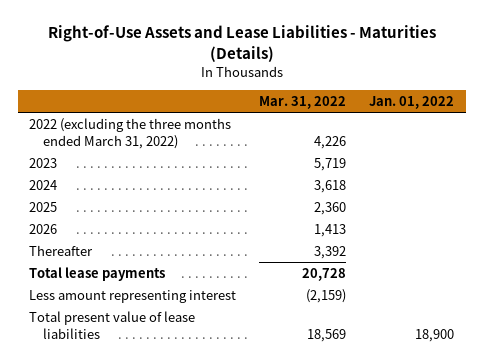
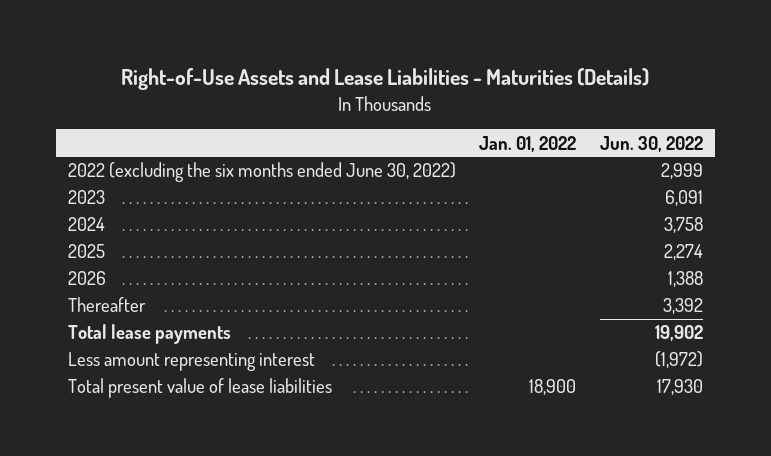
- | Mar. 31, 2022 | Jan. 01, 2022
+ | Jan. 01, 2022 | Jun. 30, 2022
- 2022 (excluding the three months ended March 31, 2022) | 4,226 |
+ 2022 (excluding the six months ended June 30, 2022) | | 2,999

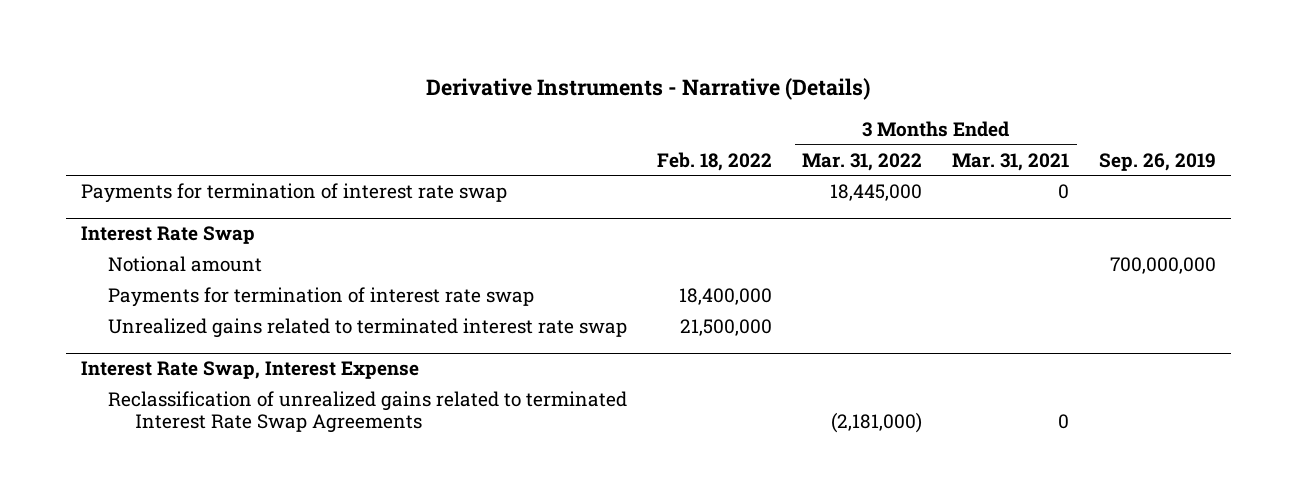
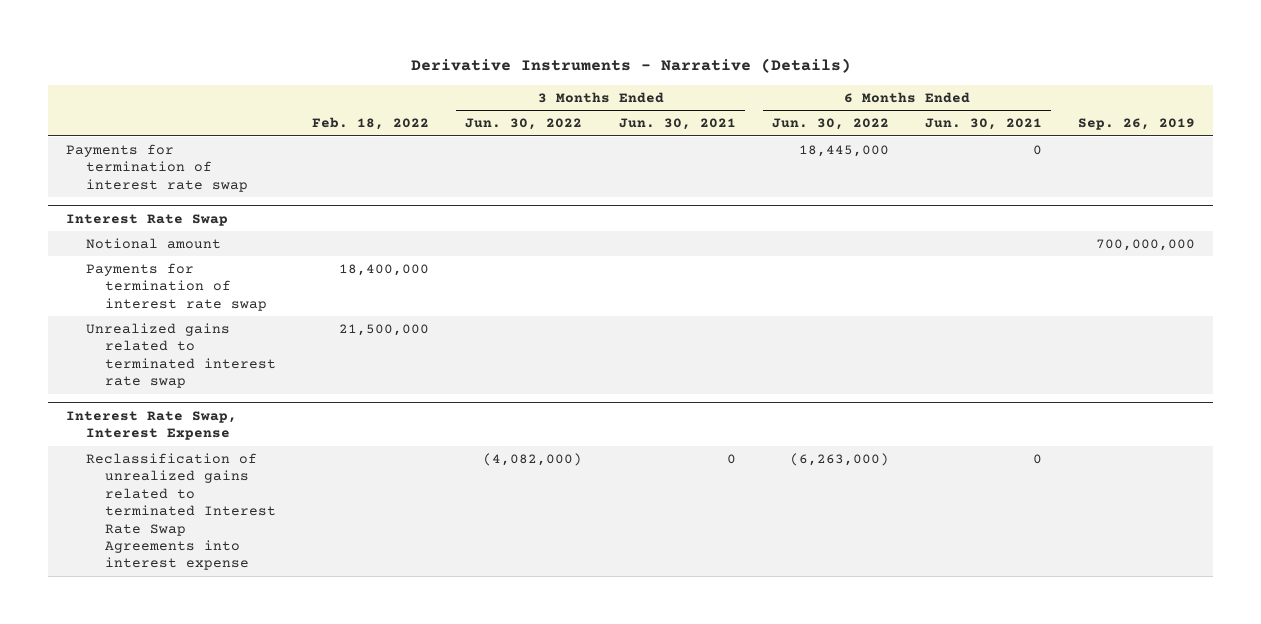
- | Feb. 18, 2022 | 3 Months Ended Mar. 31, 2022 | 3 Months Ended Mar. 31, 2021 | Sep. 26, 2019
+ | Feb. 18, 2022 | 3 Months Ended Jun. 30, 2022 | 3 Months Ended Jun. 30, 2021 | 6 Months Ended Jun. 30, 2022 | 6 Months Ended Jun. 30, 2021 | Sep. 26, 2019
@ Interest Rate Swap, Interest Expense
- Reclassification of unrealized gains related to terminated Interest Rate Swap Agreements | | (2,181,000) | 0 |
+ Reclassification of unrealized gains related to terminated Interest Rate Swap Agreements into interest expense | | (4,082,000) | 0 | (6,263,000) | 0 |

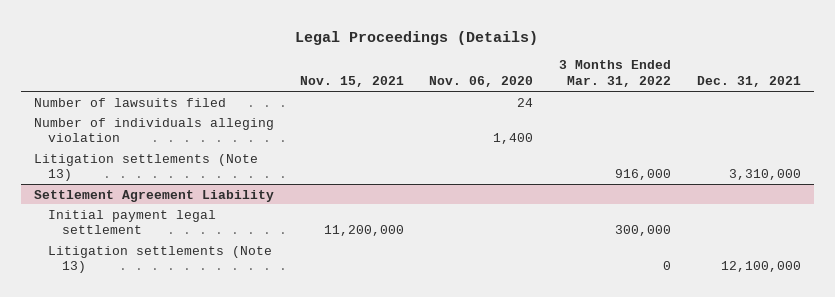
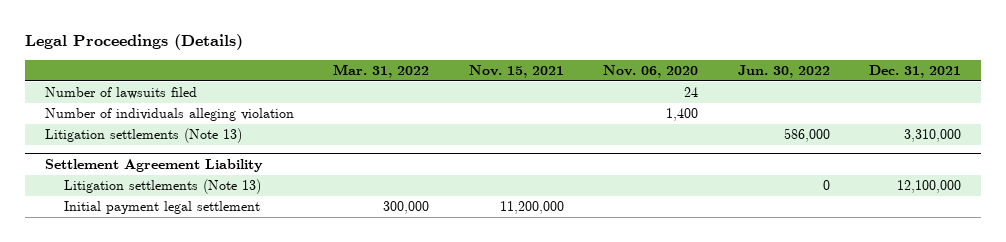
- | Nov. 15, 2021 | Nov. 06, 2020 | 3 Months Ended Mar. 31, 2022 | Dec. 31, 2021
+ | Mar. 31, 2022 | Nov. 15, 2021 | Nov. 06, 2020 | Jun. 30, 2022 | Dec. 31, 2021
@ Settlement Agreement Liability
moved down: Initial payment legal settlement | 300,000 | 11,200,000 | | |

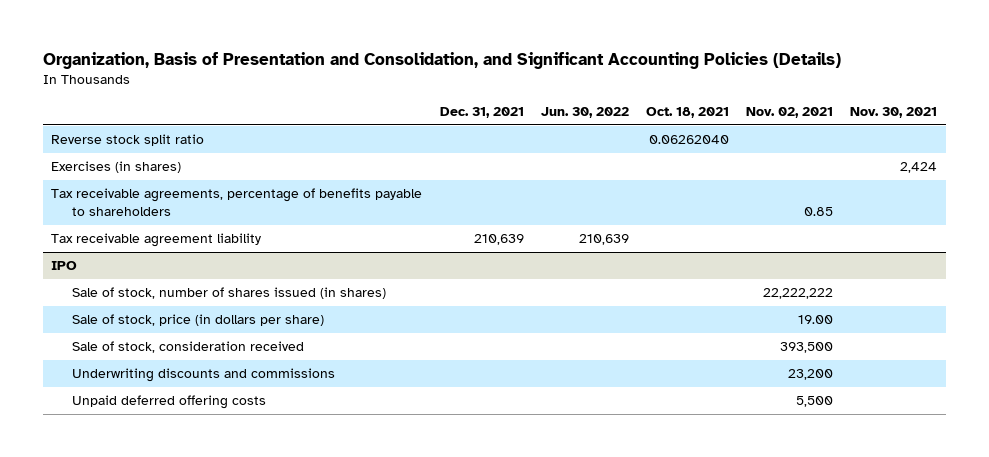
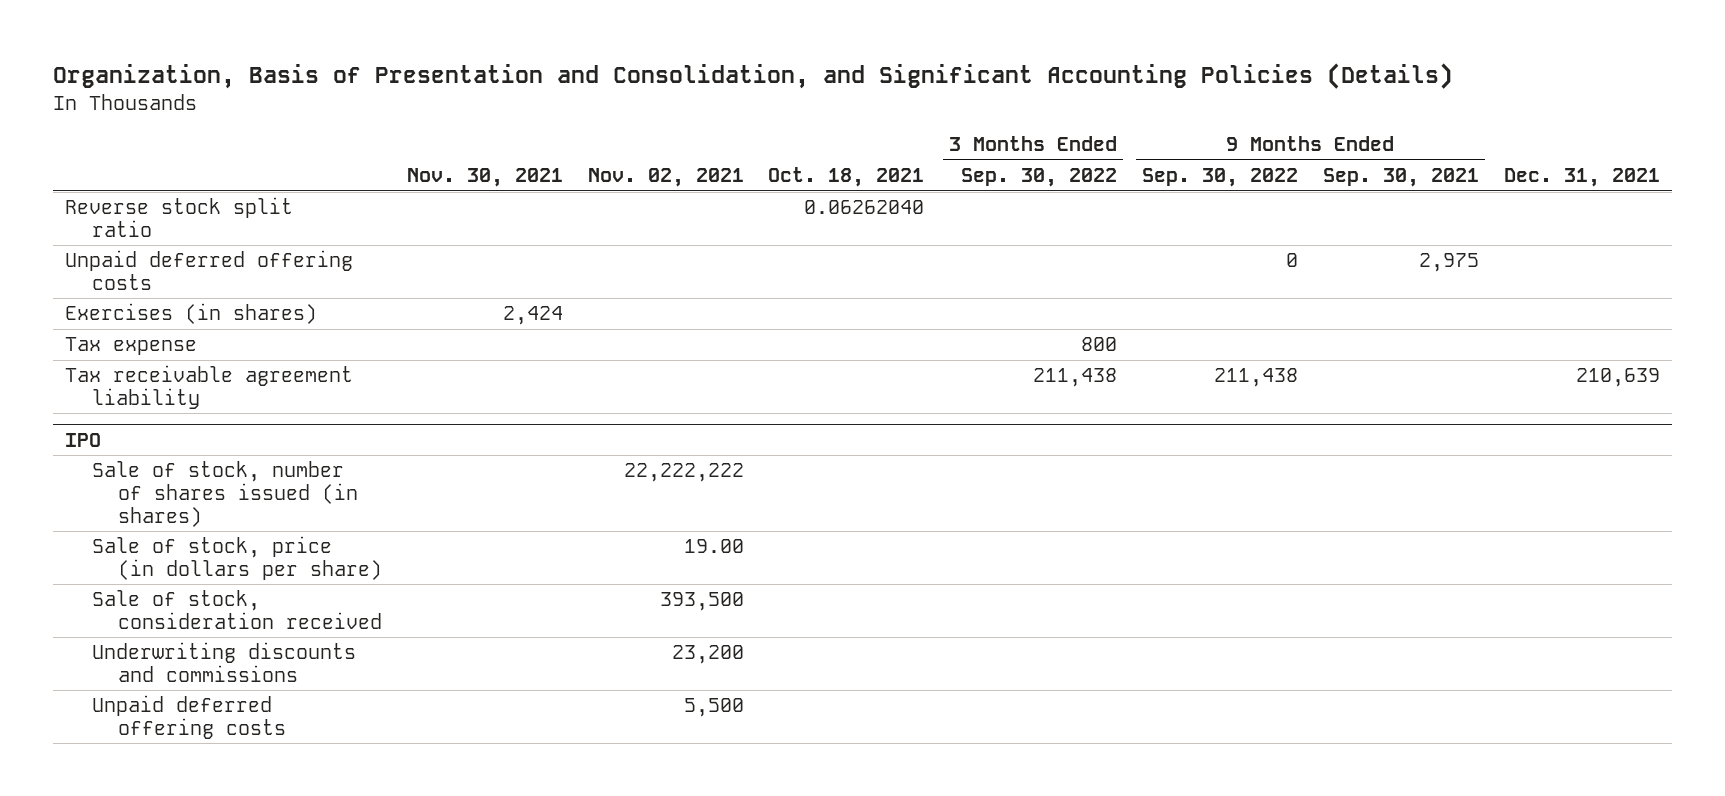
- | Dec. 31, 2021 | Jun. 30, 2022 | Oct. 18, 2021 | Nov. 02, 2021 | Nov. 30, 2021
+ | Nov. 30, 2021 | Nov. 02, 2021 | Oct. 18, 2021 | 3 Months Ended Sep. 30, 2022 | 9 Months Ended Sep. 30, 2022 | 9 Months Ended Sep. 30, 2021 | Dec. 31, 2021
+ Unpaid deferred offering costs | | | | | 0 | 2,975 |
- Tax receivable agreements, percentage of benefits payable to shareholders | | | | 0.85 |
+ Tax expense | | | | 800 | | |

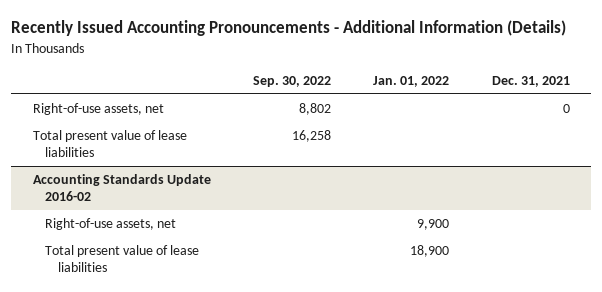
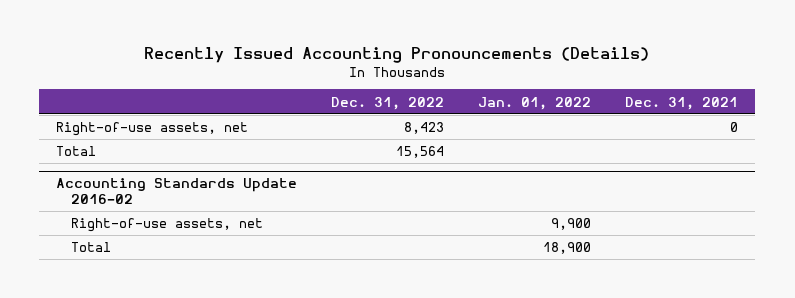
- Recently Issued Accounting Pronouncements - Additional Information (Details)
+ Recently Issued Accounting Pronouncements (Details)
- | Sep. 30, 2022 | Jan. 01, 2022 | Dec. 31, 2021
+ | Dec. 31, 2022 | Jan. 01, 2022 | Dec. 31, 2021
- Total present value of lease liabilities | 16,258 | |
+ Total | 15,564 | |
@ Accounting Standards Update 2016-02
- Total present value of lease liabilities | | 18,900 |
+ Total | | 18,900 |

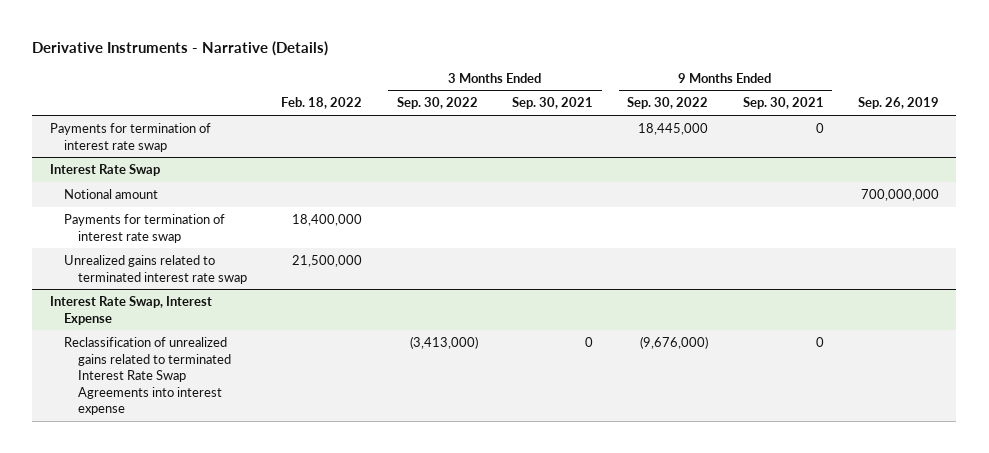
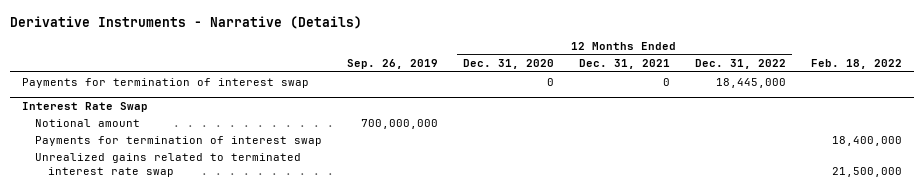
- | Feb. 18, 2022 | 3 Months Ended Sep. 30, 2022 | 3 Months Ended Sep. 30, 2021 | 9 Months Ended Sep. 30, 2022 | 9 Months Ended Sep. 30, 2021 | Sep. 26, 2019
+ | Sep. 26, 2019 | 12 Months Ended Dec. 31, 2020 | 12 Months Ended Dec. 31, 2021 | 12 Months Ended Dec. 31, 2022 | Feb. 18, 2022
- Payments for termination of interest rate swap | | | | 18,445,000 | 0 |
+ Payments for termination of interest swap | | 0 | 0 | 18,445,000 |
@ Interest Rate Swap
- Payments for termination of interest rate swap | 18,400,000 | | | | |
+ Payments for termination of interest swap | | | | | 18,400,000
- Interest Rate Swap, Interest Expense
- Reclassification of unrealized gains related to terminated Interest Rate Swap Agreements into interest expense | | (3,413,000) | 0 | (9,676,000) | 0 |

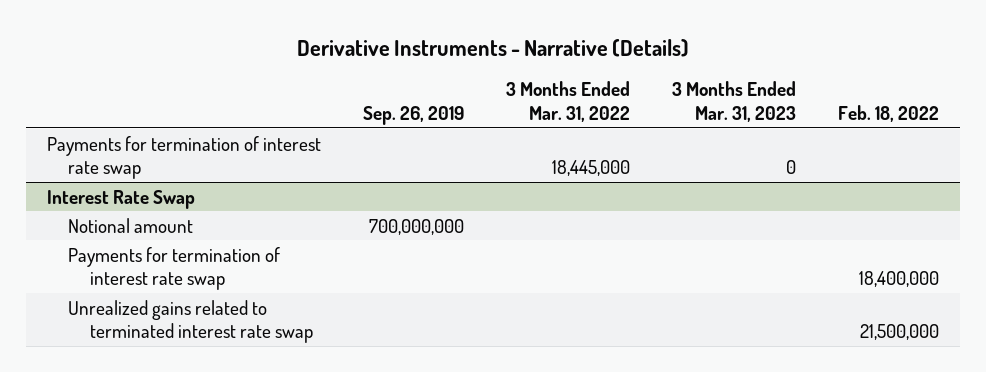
- | Sep. 26, 2019 | 12 Months Ended Dec. 31, 2020 | 12 Months Ended Dec. 31, 2021 | 12 Months Ended Dec. 31, 2022 | Feb. 18, 2022
+ | Sep. 26, 2019 | 3 Months Ended Mar. 31, 2022 | 3 Months Ended Mar. 31, 2023 | Feb. 18, 2022
- Payments for termination of interest swap | | 0 | 0 | 18,445,000 |
+ Payments for termination of interest rate swap | | 18,445,000 | 0 |
@ Interest Rate Swap
- Payments for termination of interest swap | | | | | 18,400,000
+ Payments for termination of interest rate swap | | | | 18,400,000

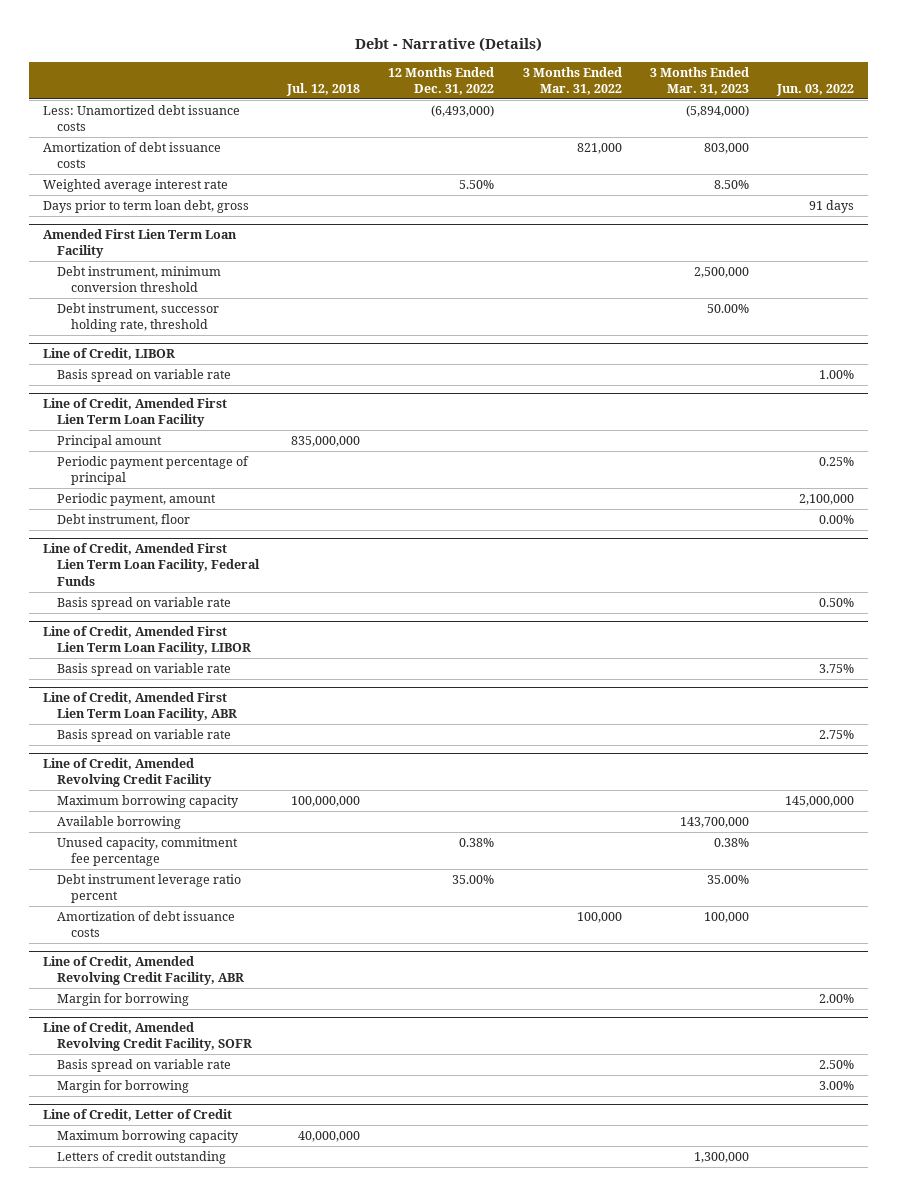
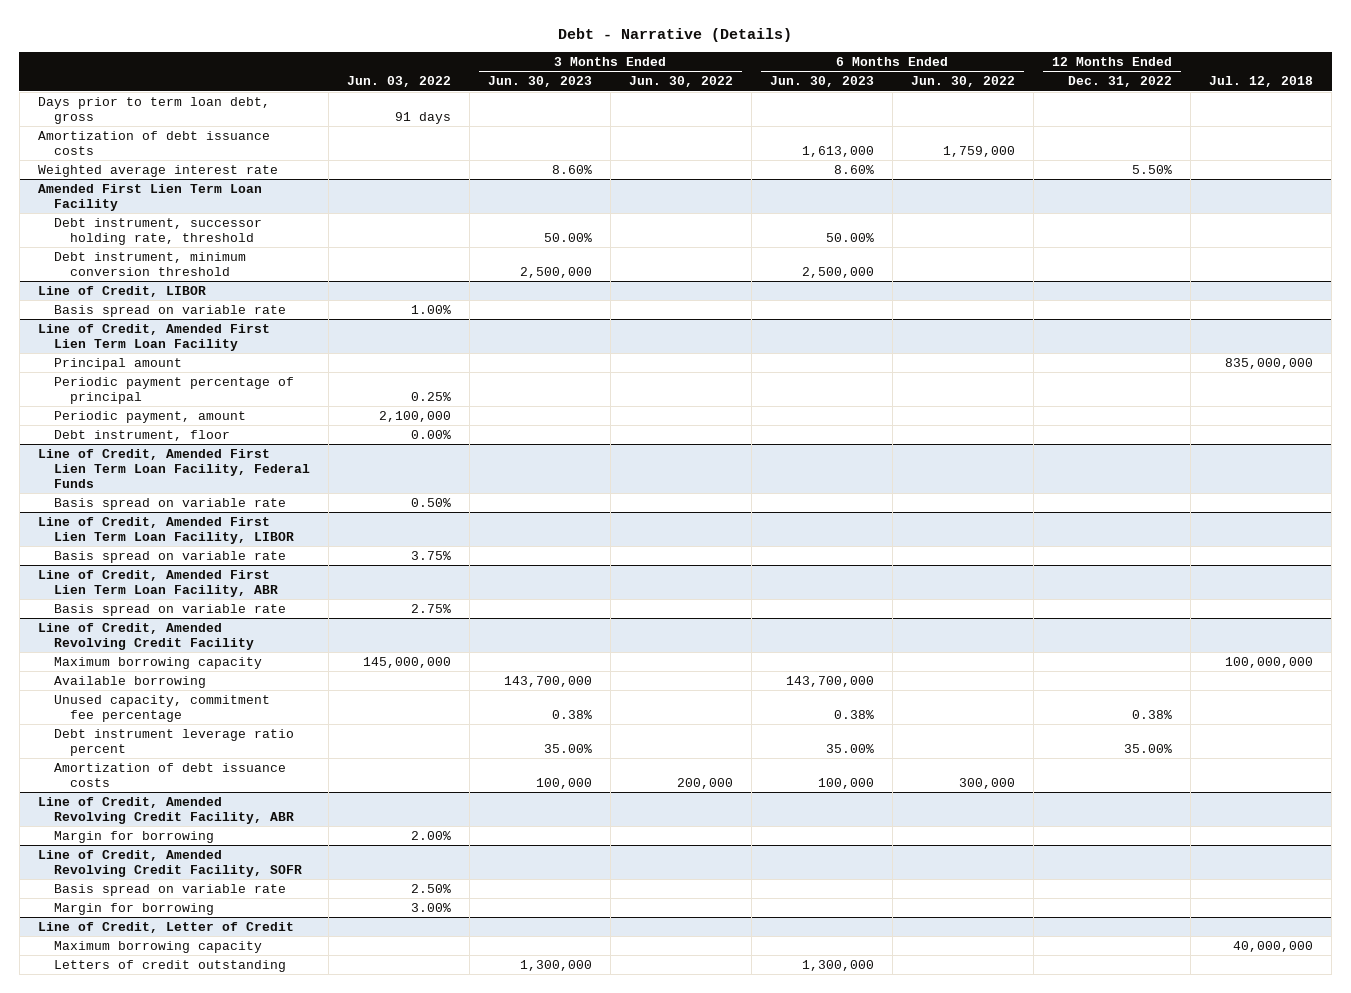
- | Jul. 12, 2018 | 12 Months Ended Dec. 31, 2022 | 3 Months Ended Mar. 31, 2022 | 3 Months Ended Mar. 31, 2023 | Jun. 03, 2022
+ | Jun. 03, 2022 | 3 Months Ended Jun. 30, 2023 | 3 Months Ended Jun. 30, 2022 | 6 Months Ended Jun. 30, 2023 | 6 Months Ended Jun. 30, 2022 | 12 Months Ended Dec. 31, 2022 | Jul. 12, 2018
- Less: Unamortized debt issuance costs | | (6,493,000) | | (5,894,000) |
moved up: Days prior to term loan debt, gross | 91 days | | | | | |
@ Amended First Lien Term Loan Facility
moved down: Debt instrument, minimum conversion threshold | | 2,500,000 | | 2,500,000 | | |

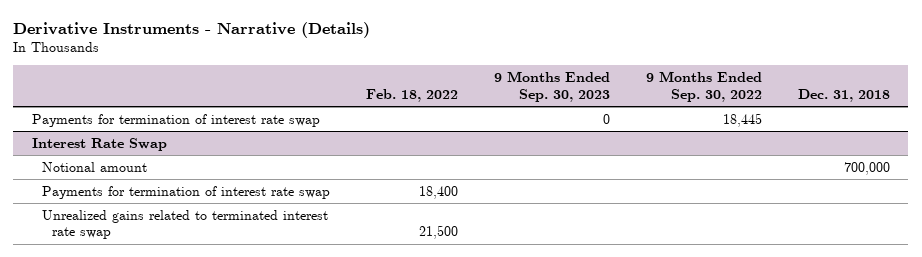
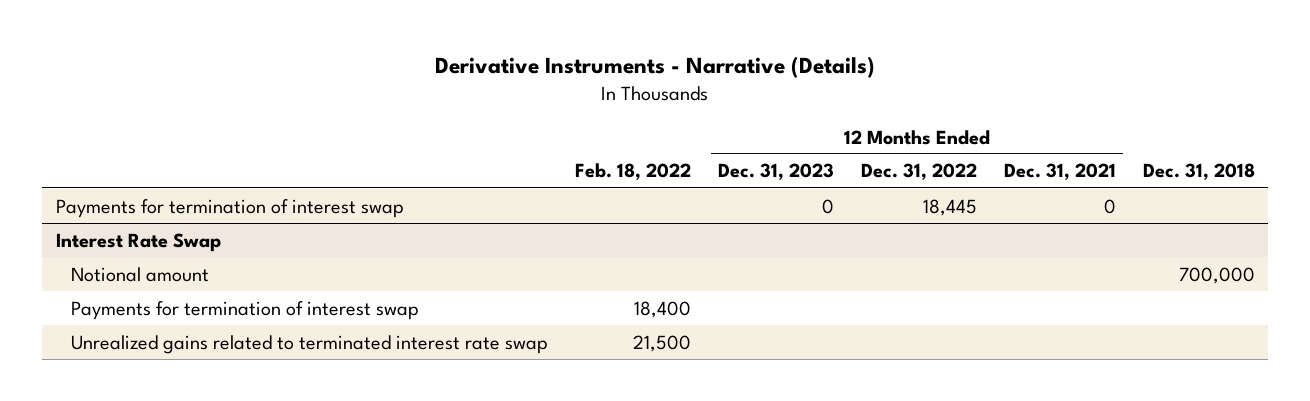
- | Feb. 18, 2022 | 9 Months Ended Sep. 30, 2023 | 9 Months Ended Sep. 30, 2022 | Dec. 31, 2018
+ | Feb. 18, 2022 | 12 Months Ended Dec. 31, 2023 | 12 Months Ended Dec. 31, 2022 | 12 Months Ended Dec. 31, 2021 | Dec. 31, 2018
- Payments for termination of interest rate swap | | 0 | 18,445 |
+ Payments for termination of interest swap | | 0 | 18,445 | 0 |
@ Interest Rate Swap
- Payments for termination of interest rate swap | 18,400 | | |
+ Payments for termination of interest swap | 18,400 | | | |

